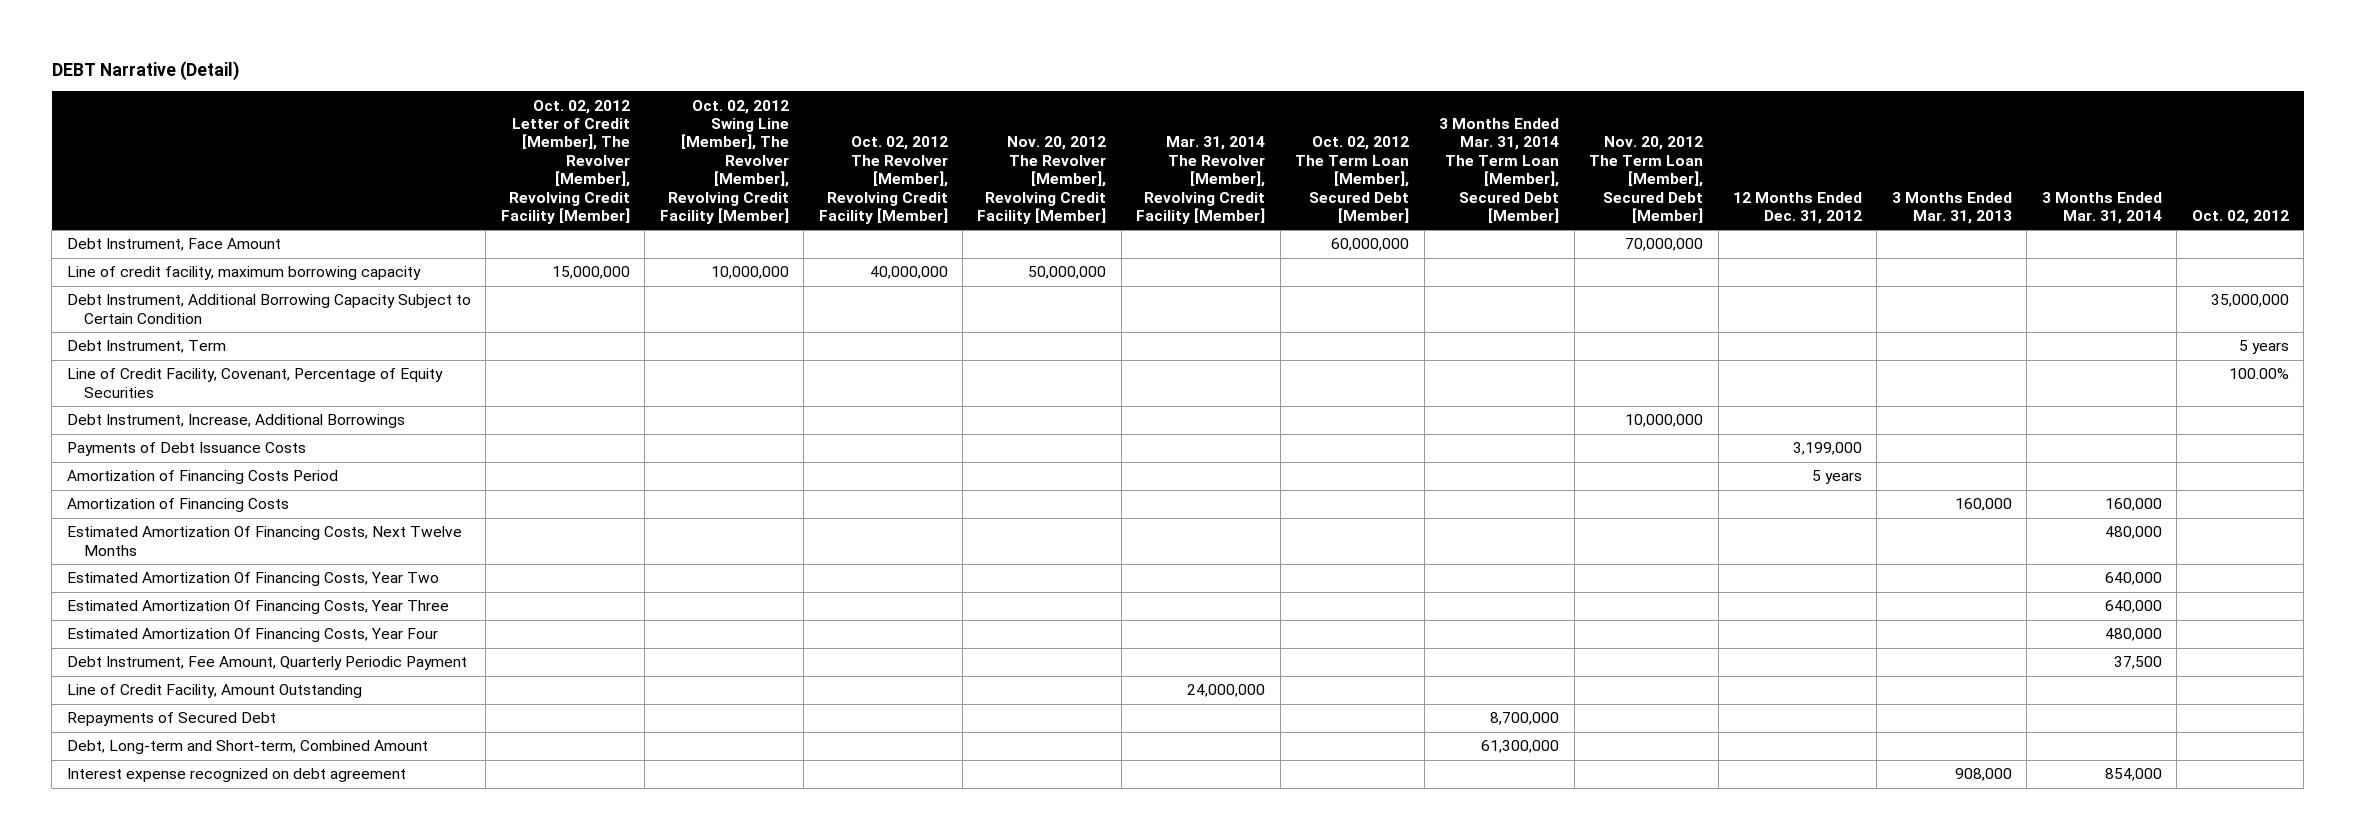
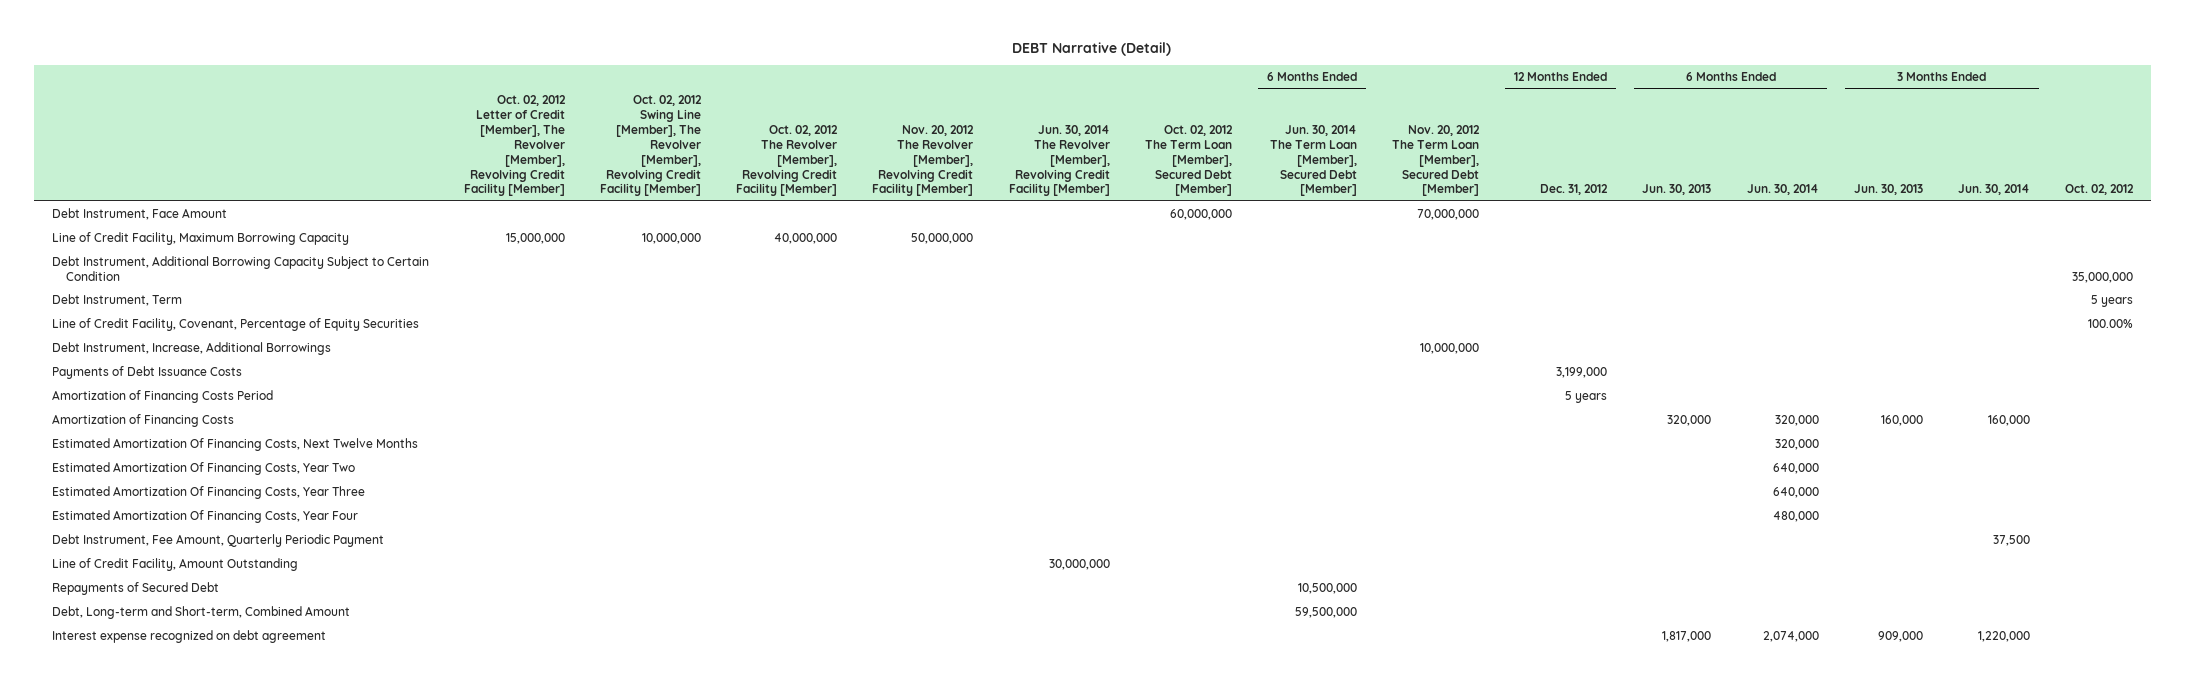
- | Oct. 02, 2012 Letter of Credit [Member], The Revolver [Member], Revolving Credit Facility [Member] | Oct. 02, 2012 Swing Line [Member], The Revolver [Member], Revolving Credit Facility [Member] | Oct. 02, 2012 The Revolver [Member], Revolving Credit Facility [Member] | Nov. 20, 2012 The Revolver [Member], Revolving Credit Facility [Member] | Mar. 31, 2014 The Revolver [Member], Revolving Credit Facility [Member] | Oct. 02, 2012 The Term Loan [Member], Secured Debt [Member] | 3 Months Ended Mar. 31, 2014 The Term Loan [Member], Secured Debt [Member] | Nov. 20, 2012 The Term Loan [Member], Secured Debt [Member] | 12 Months Ended Dec. 31, 2012 | 3 Months Ended Mar. 31, 2013 | 3 Months Ended Mar. 31, 2014 | Oct. 02, 2012
+ | Oct. 02, 2012 Letter of Credit [Member], The Revolver [Member], Revolving Credit Facility [Member] | Oct. 02, 2012 Swing Line [Member], The Revolver [Member], Revolving Credit Facility [Member] | Oct. 02, 2012 The Revolver [Member], Revolving Credit Facility [Member] | Nov. 20, 2012 The Revolver [Member], Revolving Credit Facility [Member] | Jun. 30, 2014 The Revolver [Member], Revolving Credit Facility [Member] | Oct. 02, 2012 The Term Loan [Member], Secured Debt [Member] | 6 Months Ended Jun. 30, 2014 The Term Loan [Member], Secured Debt [Member] | Nov. 20, 2012 The Term Loan [Member], Secured Debt [Member] | 12 Months Ended Dec. 31, 2012 | 6 Months Ended Jun. 30, 2013 | 6 Months Ended Jun. 30, 2014 | 3 Months Ended Jun. 30, 2013 | 3 Months Ended Jun. 30, 2014 | Oct. 02, 2012
- Line of credit facility, maximum borrowing capacity | 15,000,000 | 10,000,000 | 40,000,000 | 50,000,000 | | | | | | | |
+ Line of Credit Facility, Maximum Borrowing Capacity | 15,000,000 | 10,000,000 | 40,000,000 | 50,000,000 | | | | | | | | | |

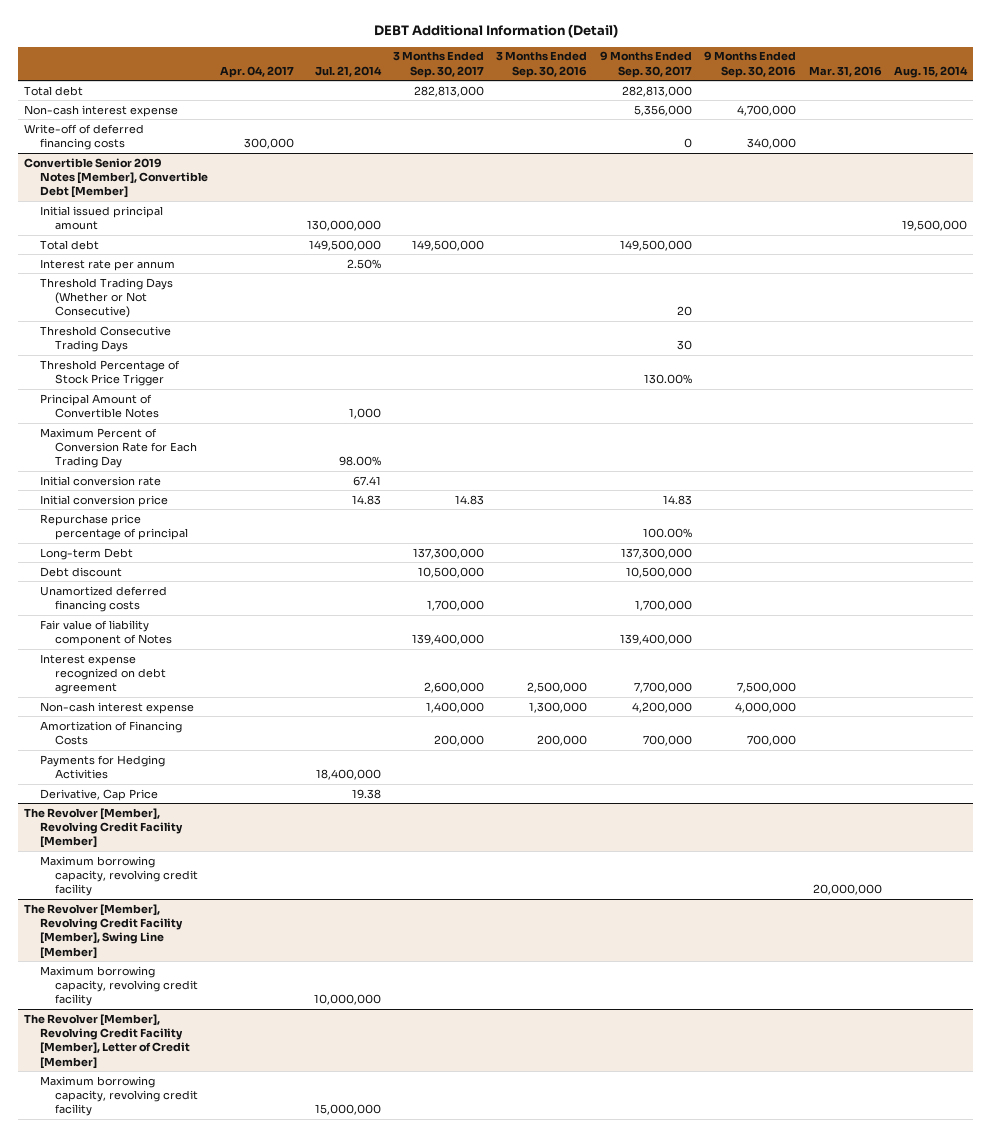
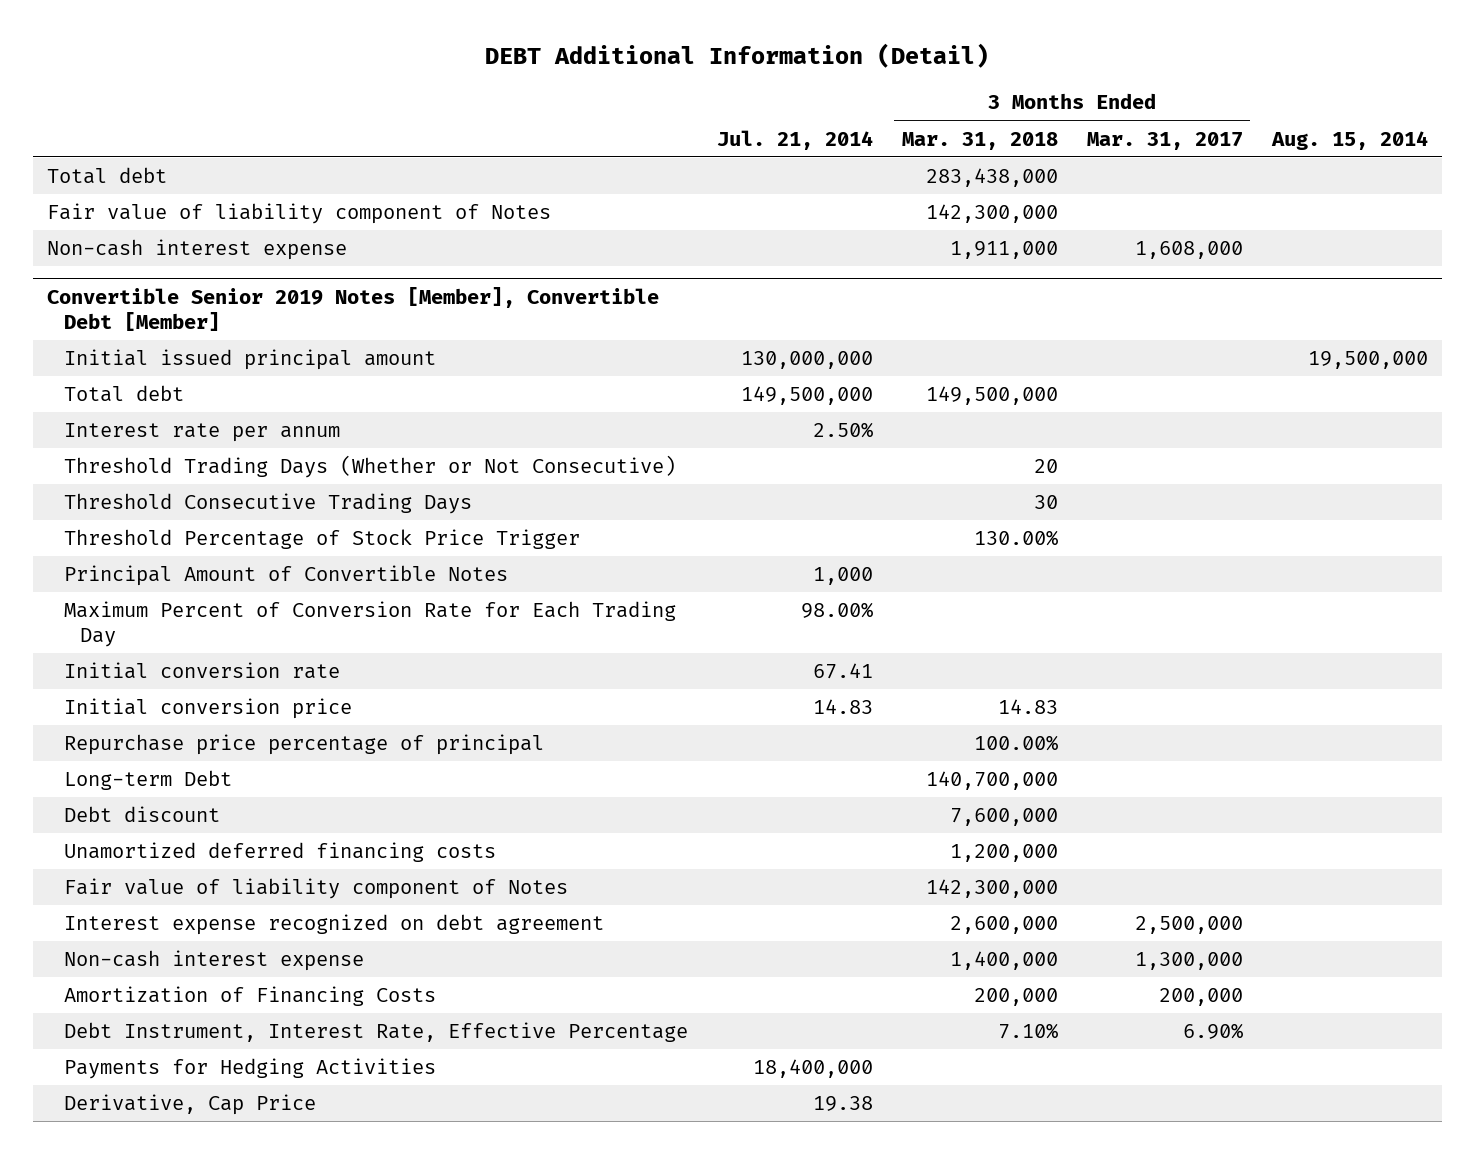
- | Apr. 04, 2017 | Jul. 21, 2014 | 3 Months Ended Sep. 30, 2017 | 3 Months Ended Sep. 30, 2016 | 9 Months Ended Sep. 30, 2017 | 9 Months Ended Sep. 30, 2016 | Mar. 31, 2016 | Aug. 15, 2014
+ | Jul. 21, 2014 | 3 Months Ended Mar. 31, 2018 | 3 Months Ended Mar. 31, 2017 | Aug. 15, 2014
+ Fair value of liability component of Notes | | 142,300,000 | |
- Write-off of deferred financing costs | 300,000 | | | | 0 | 340,000 | |
@ Convertible Senior 2019 Notes [Member], Convertible Debt [Member]
+ Debt Instrument, Interest Rate, Effective Percentage | | 7.10% | 6.90% |
- The Revolver [Member], Revolving Credit Facility [Member]
- Maximum borrowing capacity, revolving credit facility | | | | | | | 20,000,000 |
- The Revolver [Member], Revolving Credit Facility [Member], Swing Line [Member]
- Maximum borrowing capacity, revolving credit facility | | 10,000,000 | | | | | |
- The Revolver [Member], Revolving Credit Facility [Member], Letter of Credit [Member]
- Maximum borrowing capacity, revolving credit facility | | 15,000,000 | | | | | |

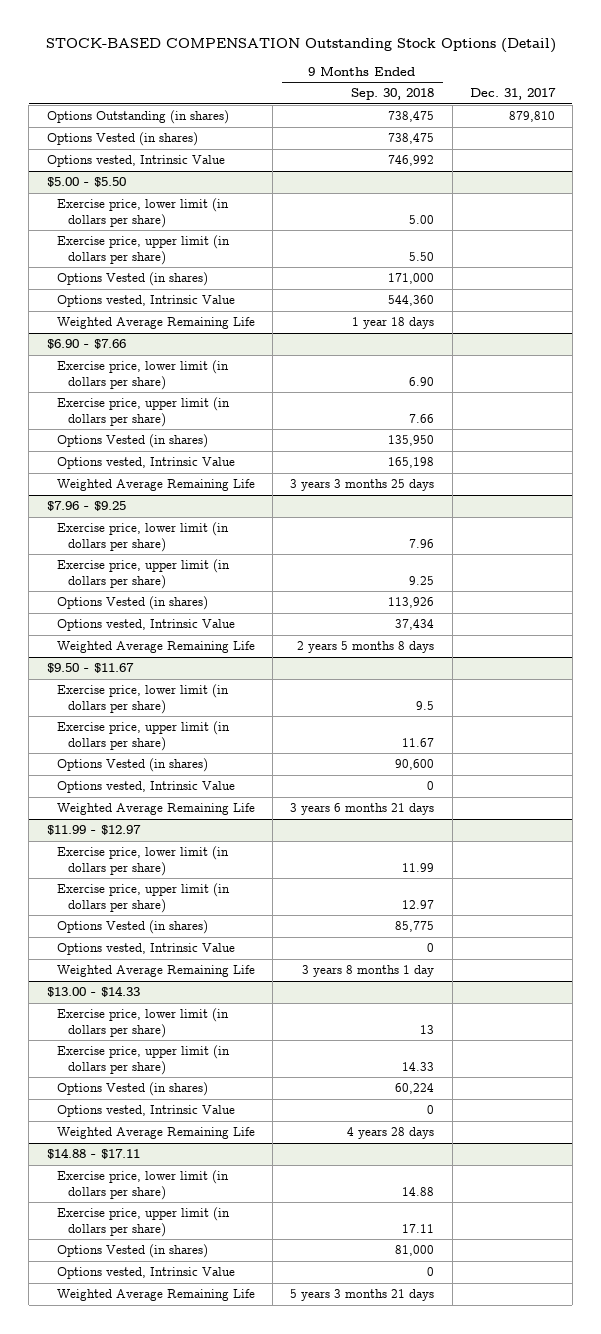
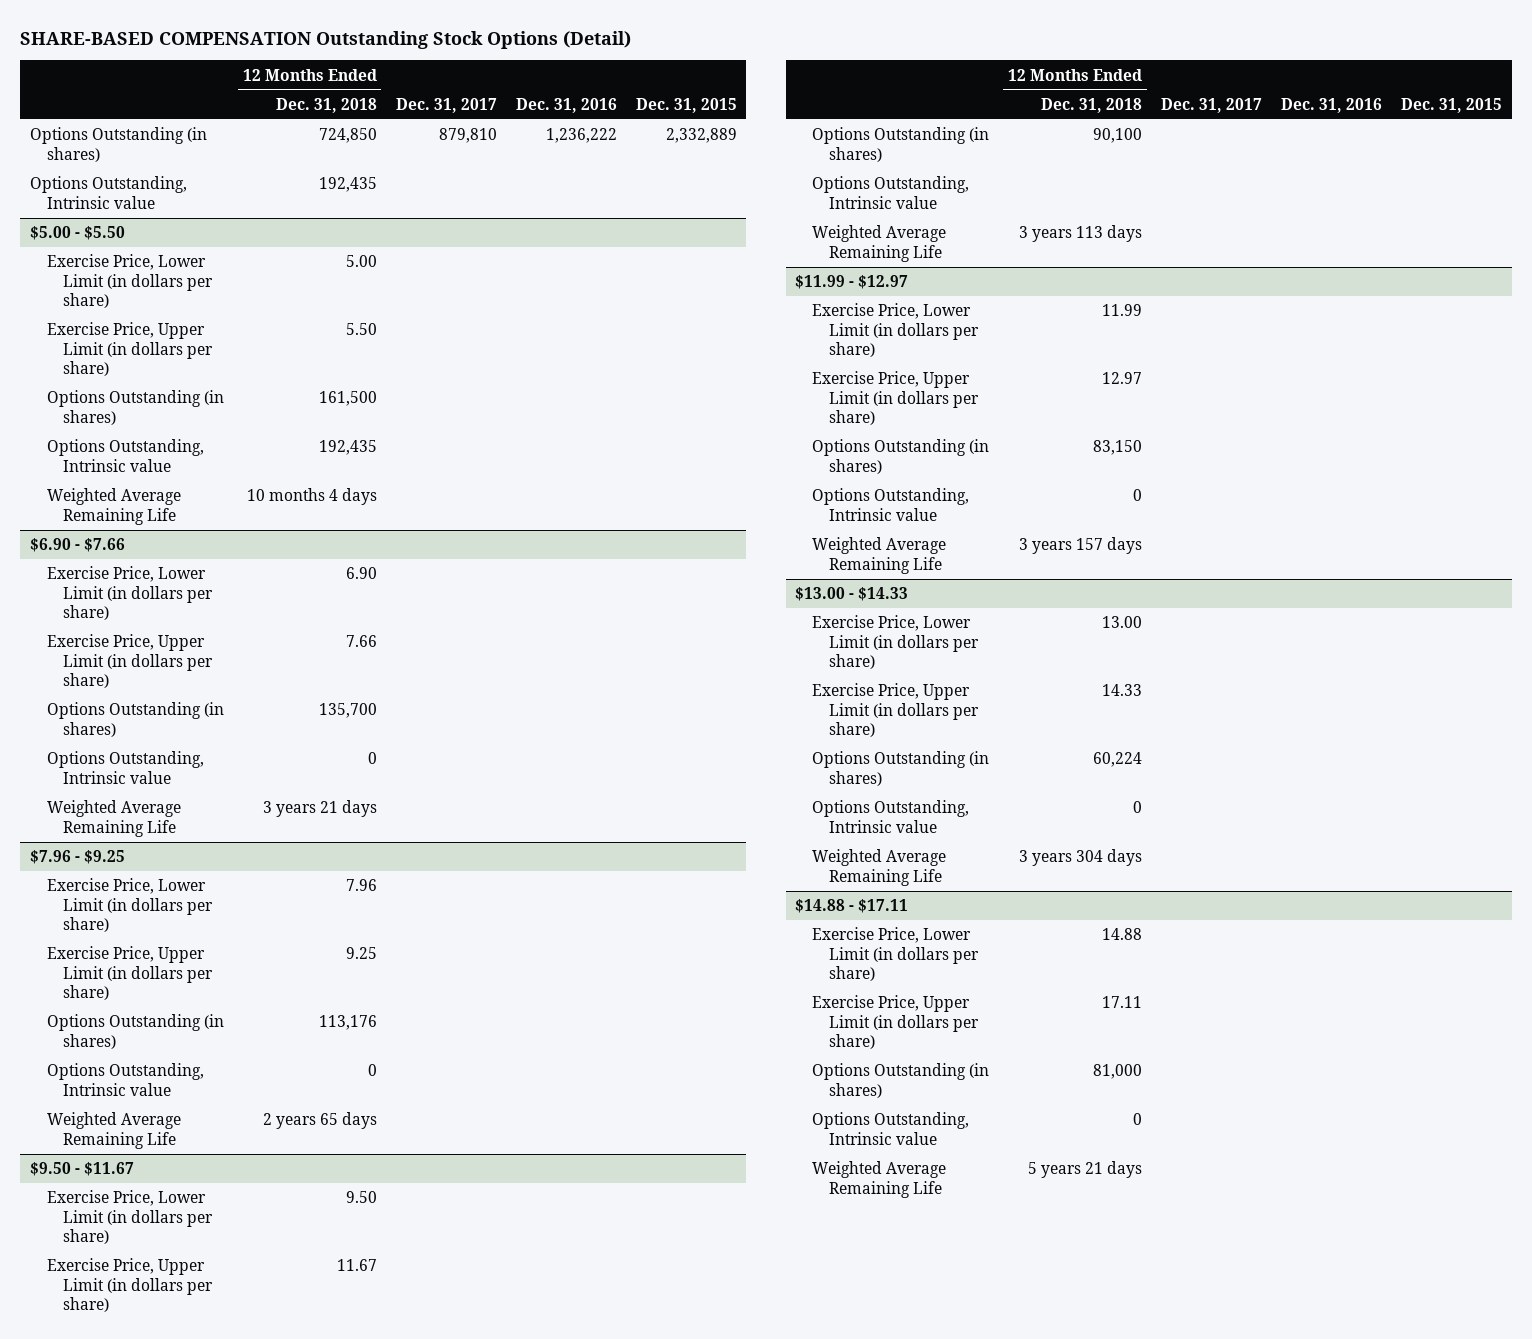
- STOCK-BASED COMPENSATION Outstanding Stock Options (Detail)
+ SHARE-BASED COMPENSATION Outstanding Stock Options (Detail)
- | 9 Months Ended Sep. 30, 2018 | Dec. 31, 2017
+ | 12 Months Ended Dec. 31, 2018 | Dec. 31, 2017 | Dec. 31, 2016 | Dec. 31, 2015
- Options Vested (in shares) | 738,475 |
- Options vested, Intrinsic Value | 746,992 |
+ Options Outstanding, Intrinsic value | 192,435 | | |
@ $5.00 - $5.50
- Exercise price, lower limit (in dollars per share) | 5.00 |
- Exercise price, upper limit (in dollars per share) | 5.50 |
- Options Vested (in shares) | 171,000 |
- Options vested, Intrinsic Value | 544,360 |
+ Exercise Price, Lower Limit (in dollars per share) | 5.00 | | |
+ Exercise Price, Upper Limit (in dollars per share) | 5.50 | | |
+ Options Outstanding (in shares) | 161,500 | | |
+ Options Outstanding, Intrinsic value | 192,435 | | |
@ $6.90 - $7.66
- Exercise price, lower limit (in dollars per share) | 6.90 |
- Exercise price, upper limit (in dollars per share) | 7.66 |
- Options Vested (in shares) | 135,950 |
- Options vested, Intrinsic Value | 165,198 |
+ Exercise Price, Lower Limit (in dollars per share) | 6.90 | | |
+ Exercise Price, Upper Limit (in dollars per share) | 7.66 | | |
+ Options Outstanding (in shares) | 135,700 | | |
+ Options Outstanding, Intrinsic value | 0 | | |
@ $7.96 - $9.25
- Exercise price, lower limit (in dollars per share) | 7.96 |
- Exercise price, upper limit (in dollars per share) | 9.25 |
- Options Vested (in shares) | 113,926 |
- Options vested, Intrinsic Value | 37,434 |
+ Exercise Price, Lower Limit (in dollars per share) | 7.96 | | |
+ Exercise Price, Upper Limit (in dollars per share) | 9.25 | | |
+ Options Outstanding (in shares) | 113,176 | | |
+ Options Outstanding, Intrinsic value | 0 | | |
@ $9.50 - $11.67
- Exercise price, lower limit (in dollars per share) | 9.5 |
- Exercise price, upper limit (in dollars per share) | 11.67 |
- Options Vested (in shares) | 90,600 |
- Options vested, Intrinsic Value | 0 |
+ Exercise Price, Lower Limit (in dollars per share) | 9.50 | | |
+ Exercise Price, Upper Limit (in dollars per share) | 11.67 | | |
+ Options Outstanding (in shares) | 90,100 | | |
+ Options Outstanding, Intrinsic value
@ $11.99 - $12.97
- Exercise price, lower limit (in dollars per share) | 11.99 |
- Exercise price, upper limit (in dollars per share) | 12.97 |
- Options Vested (in shares) | 85,775 |
- Options vested, Intrinsic Value | 0 |
+ Exercise Price, Lower Limit (in dollars per share) | 11.99 | | |
+ Exercise Price, Upper Limit (in dollars per share) | 12.97 | | |
+ Options Outstanding (in shares) | 83,150 | | |
+ Options Outstanding, Intrinsic value | 0 | | |
@ $13.00 - $14.33
- Exercise price, lower limit (in dollars per share) | 13 |
- Exercise price, upper limit (in dollars per share) | 14.33 |
- Options Vested (in shares) | 60,224 |
- Options vested, Intrinsic Value | 0 |
+ Exercise Price, Lower Limit (in dollars per share) | 13.00 | | |
+ Exercise Price, Upper Limit (in dollars per share) | 14.33 | | |
+ Options Outstanding (in shares) | 60,224 | | |
+ Options Outstanding, Intrinsic value | 0 | | |
@ $14.88 - $17.11
- Exercise price, lower limit (in dollars per share) | 14.88 |
- Exercise price, upper limit (in dollars per share) | 17.11 |
- Options Vested (in shares) | 81,000 |
- Options vested, Intrinsic Value | 0 |
+ Exercise Price, Lower Limit (in dollars per share) | 14.88 | | |
+ Exercise Price, Upper Limit (in dollars per share) | 17.11 | | |
+ Options Outstanding (in shares) | 81,000 | | |
+ Options Outstanding, Intrinsic value | 0 | | |

